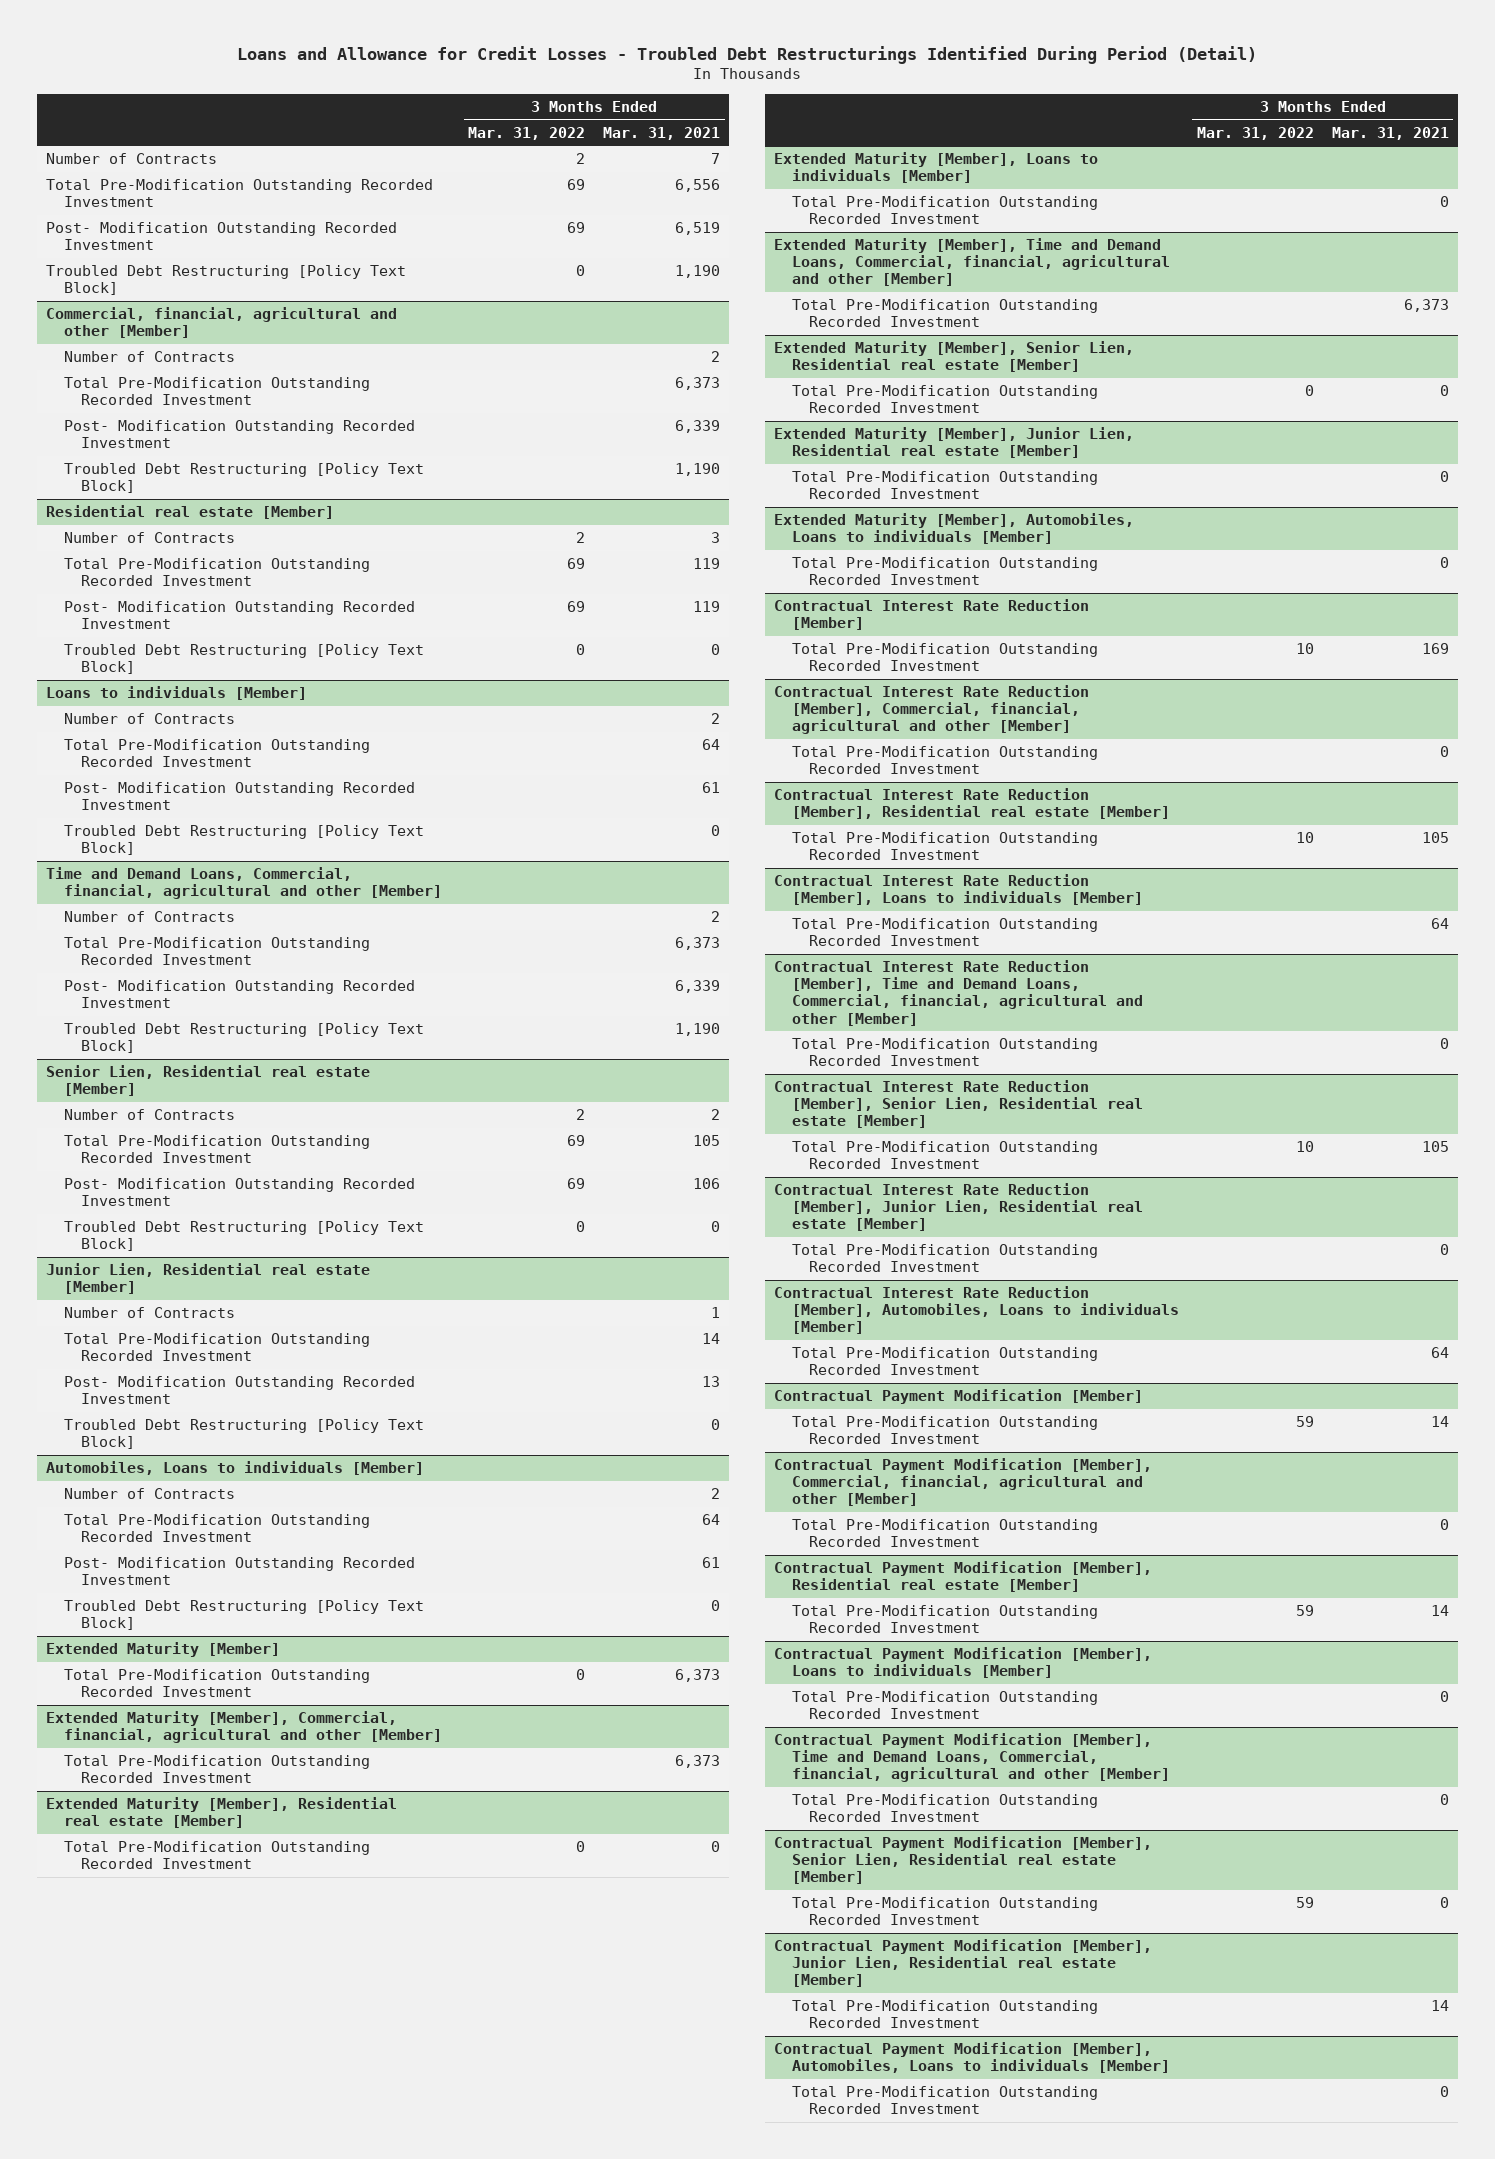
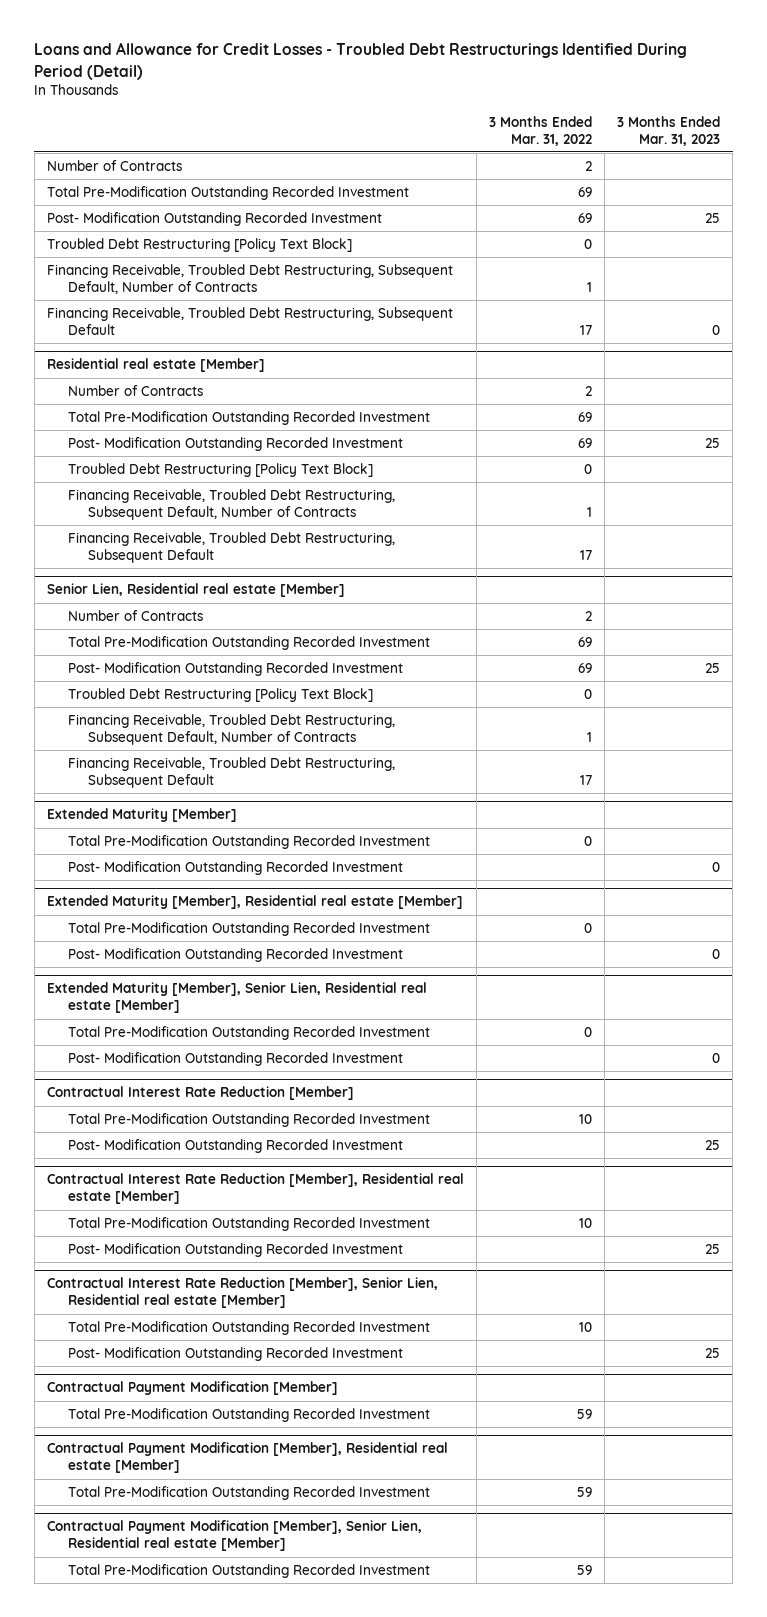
- | 3 Months Ended Mar. 31, 2022 | 3 Months Ended Mar. 31, 2021
+ | 3 Months Ended Mar. 31, 2022 | 3 Months Ended Mar. 31, 2023
- Commercial, financial, agricultural and other [Member]
- Number of Contracts | | 2
- Total Pre-Modification Outstanding Recorded Investment | | 6,373
- Post- Modification Outstanding Recorded Investment | | 6,339
- Troubled Debt Restructuring [Policy Text Block] | | 1,190
+ Financing Receivable, Troubled Debt Restructuring, Subsequent Default, Number of Contracts | 1 |
+ Financing Receivable, Troubled Debt Restructuring, Subsequent Default | 17 | 0
- Loans to individuals [Member]
- Number of Contracts | | 2
- Total Pre-Modification Outstanding Recorded Investment | | 64
- Post- Modification Outstanding Recorded Investment | | 61
- Troubled Debt Restructuring [Policy Text Block] | | 0
- Time and Demand Loans, Commercial, financial, agricultural and other [Member]
- Number of Contracts | | 2
- Total Pre-Modification Outstanding Recorded Investment | | 6,373
- Post- Modification Outstanding Recorded Investment | | 6,339
- Troubled Debt Restructuring [Policy Text Block] | | 1,190
@ Residential real estate [Member]
+ Financing Receivable, Troubled Debt Restructuring, Subsequent Default, Number of Contracts | 1 |
+ Financing Receivable, Troubled Debt Restructuring, Subsequent Default | 17 |
- Junior Lien, Residential real estate [Member]
- Number of Contracts | | 1
- Total Pre-Modification Outstanding Recorded Investment | | 14
- Post- Modification Outstanding Recorded Investment | | 13
- Troubled Debt Restructuring [Policy Text Block] | | 0
- Automobiles, Loans to individuals [Member]
- Number of Contracts | | 2
- Total Pre-Modification Outstanding Recorded Investment | | 64
- Post- Modification Outstanding Recorded Investment | | 61
- Troubled Debt Restructuring [Policy Text Block] | | 0
@ Senior Lien, Residential real estate [Member]
+ Financing Receivable, Troubled Debt Restructuring, Subsequent Default, Number of Contracts | 1 |
+ Financing Receivable, Troubled Debt Restructuring, Subsequent Default | 17 |
- Extended Maturity [Member], Commercial, financial, agricultural and other [Member]
- Total Pre-Modification Outstanding Recorded Investment | | 6,373
@ Extended Maturity [Member]
+ Post- Modification Outstanding Recorded Investment | | 0
- Extended Maturity [Member], Loans to individuals [Member]
- Total Pre-Modification Outstanding Recorded Investment | | 0
- Extended Maturity [Member], Time and Demand Loans, Commercial, financial, agricultural and other [Member]
- Total Pre-Modification Outstanding Recorded Investment | | 6,373
@ Extended Maturity [Member], Residential real estate [Member]
+ Post- Modification Outstanding Recorded Investment | | 0
- Extended Maturity [Member], Junior Lien, Residential real estate [Member]
- Total Pre-Modification Outstanding Recorded Investment | | 0
- Extended Maturity [Member], Automobiles, Loans to individuals [Member]
- Total Pre-Modification Outstanding Recorded Investment | | 0
@ Extended Maturity [Member], Senior Lien, Residential real estate [Member]
+ Post- Modification Outstanding Recorded Investment | | 0
- Contractual Interest Rate Reduction [Member], Commercial, financial, agricultural and other [Member]
- Total Pre-Modification Outstanding Recorded Investment | | 0
@ Contractual Interest Rate Reduction [Member]
+ Post- Modification Outstanding Recorded Investment | | 25
- Contractual Interest Rate Reduction [Member], Loans to individuals [Member]
- Total Pre-Modification Outstanding Recorded Investment | | 64
- Contractual Interest Rate Reduction [Member], Time and Demand Loans, Commercial, financial, agricultural and other [Member]
- Total Pre-Modification Outstanding Recorded Investment | | 0
@ Contractual Interest Rate Reduction [Member], Residential real estate [Member]
+ Post- Modification Outstanding Recorded Investment | | 25
- Contractual Interest Rate Reduction [Member], Junior Lien, Residential real estate [Member]
- Total Pre-Modification Outstanding Recorded Investment | | 0
- Contractual Interest Rate Reduction [Member], Automobiles, Loans to individuals [Member]
- Total Pre-Modification Outstanding Recorded Investment | | 64
@ Contractual Interest Rate Reduction [Member], Senior Lien, Residential real estate [Member]
+ Post- Modification Outstanding Recorded Investment | | 25
- Contractual Payment Modification [Member], Commercial, financial, agricultural and other [Member]
- Total Pre-Modification Outstanding Recorded Investment | | 0
- Contractual Payment Modification [Member], Loans to individuals [Member]
- Total Pre-Modification Outstanding Recorded Investment | | 0
- Contractual Payment Modification [Member], Time and Demand Loans, Commercial, financial, agricultural and other [Member]
- Total Pre-Modification Outstanding Recorded Investment | | 0
- Contractual Payment Modification [Member], Junior Lien, Residential real estate [Member]
- Total Pre-Modification Outstanding Recorded Investment | | 14
- Contractual Payment Modification [Member], Automobiles, Loans to individuals [Member]
- Total Pre-Modification Outstanding Recorded Investment | | 0

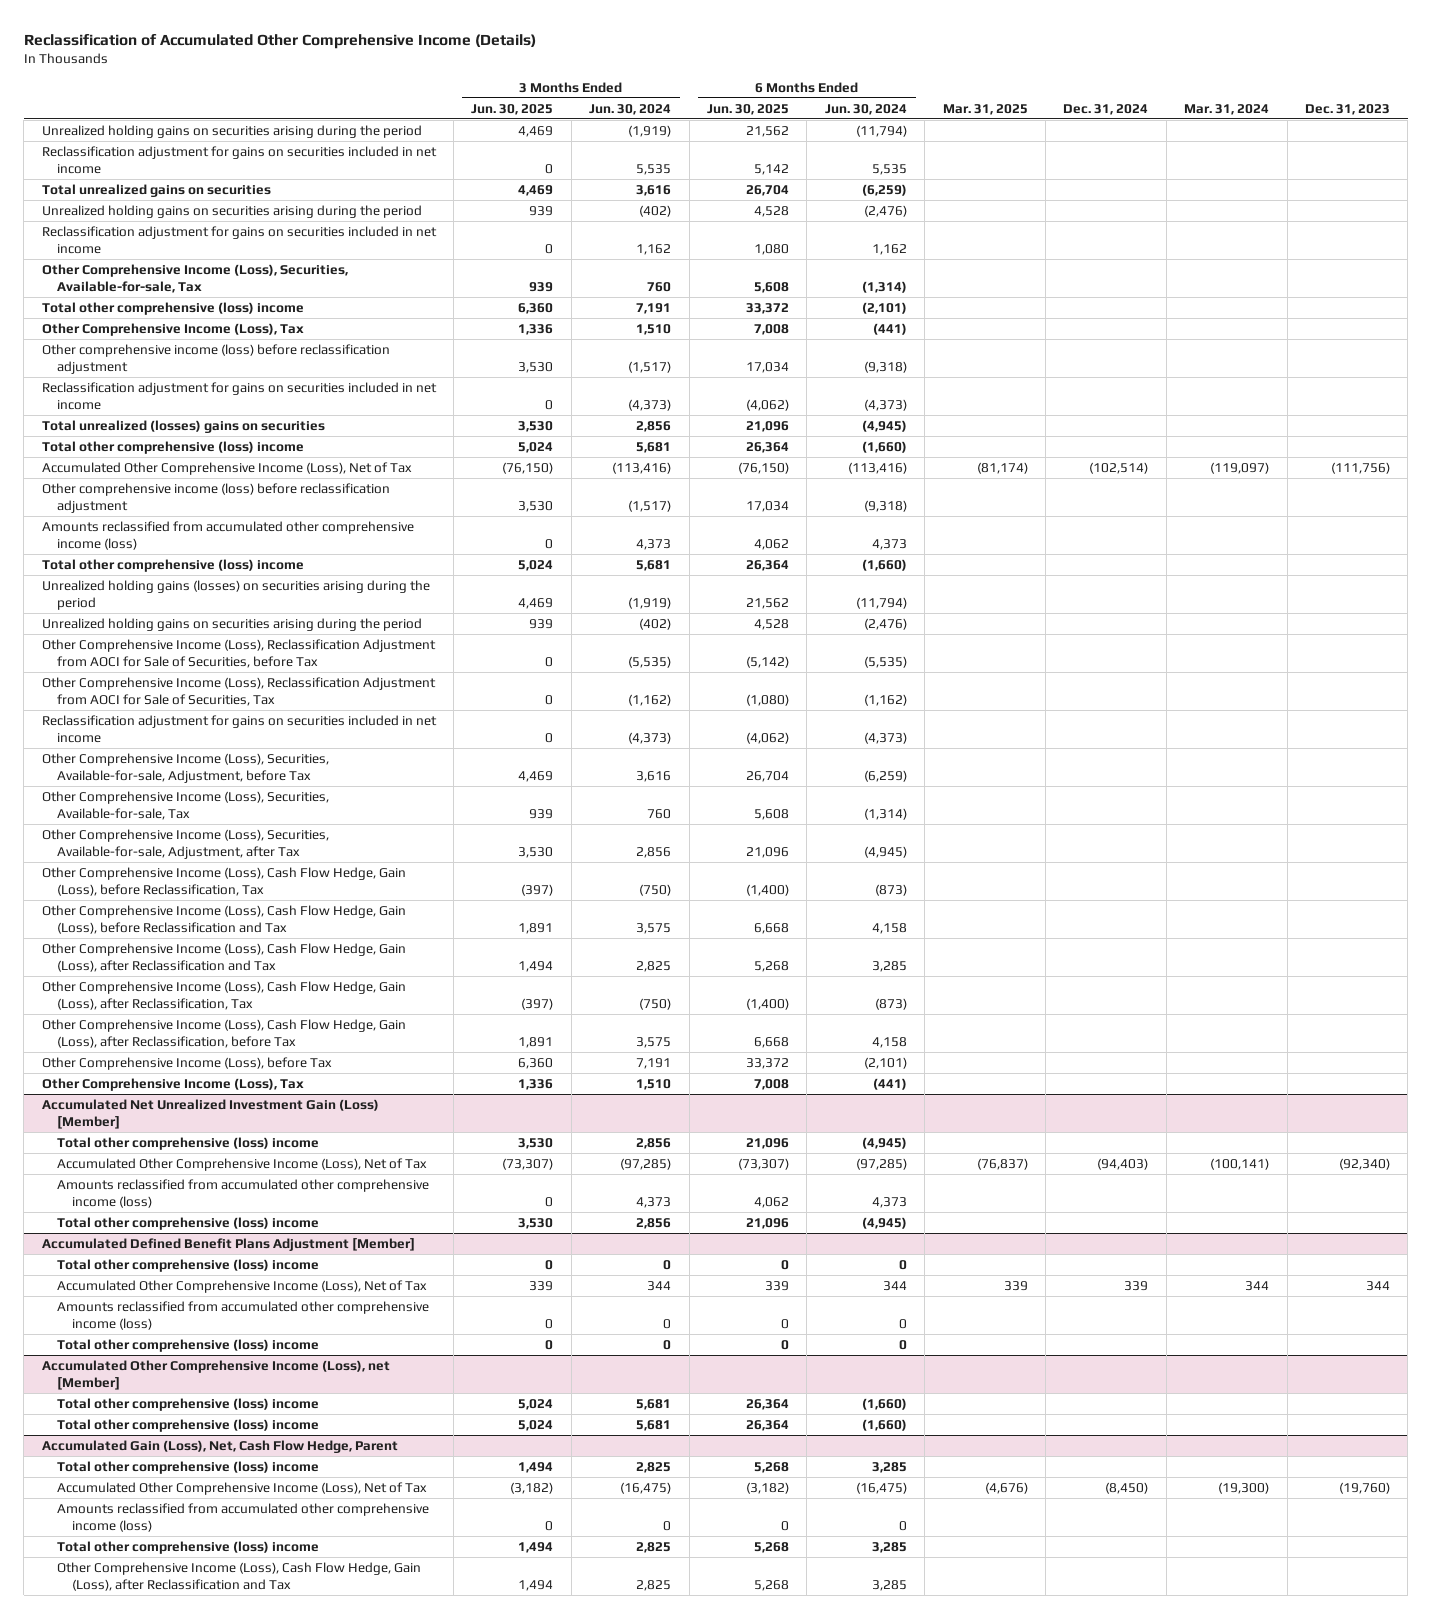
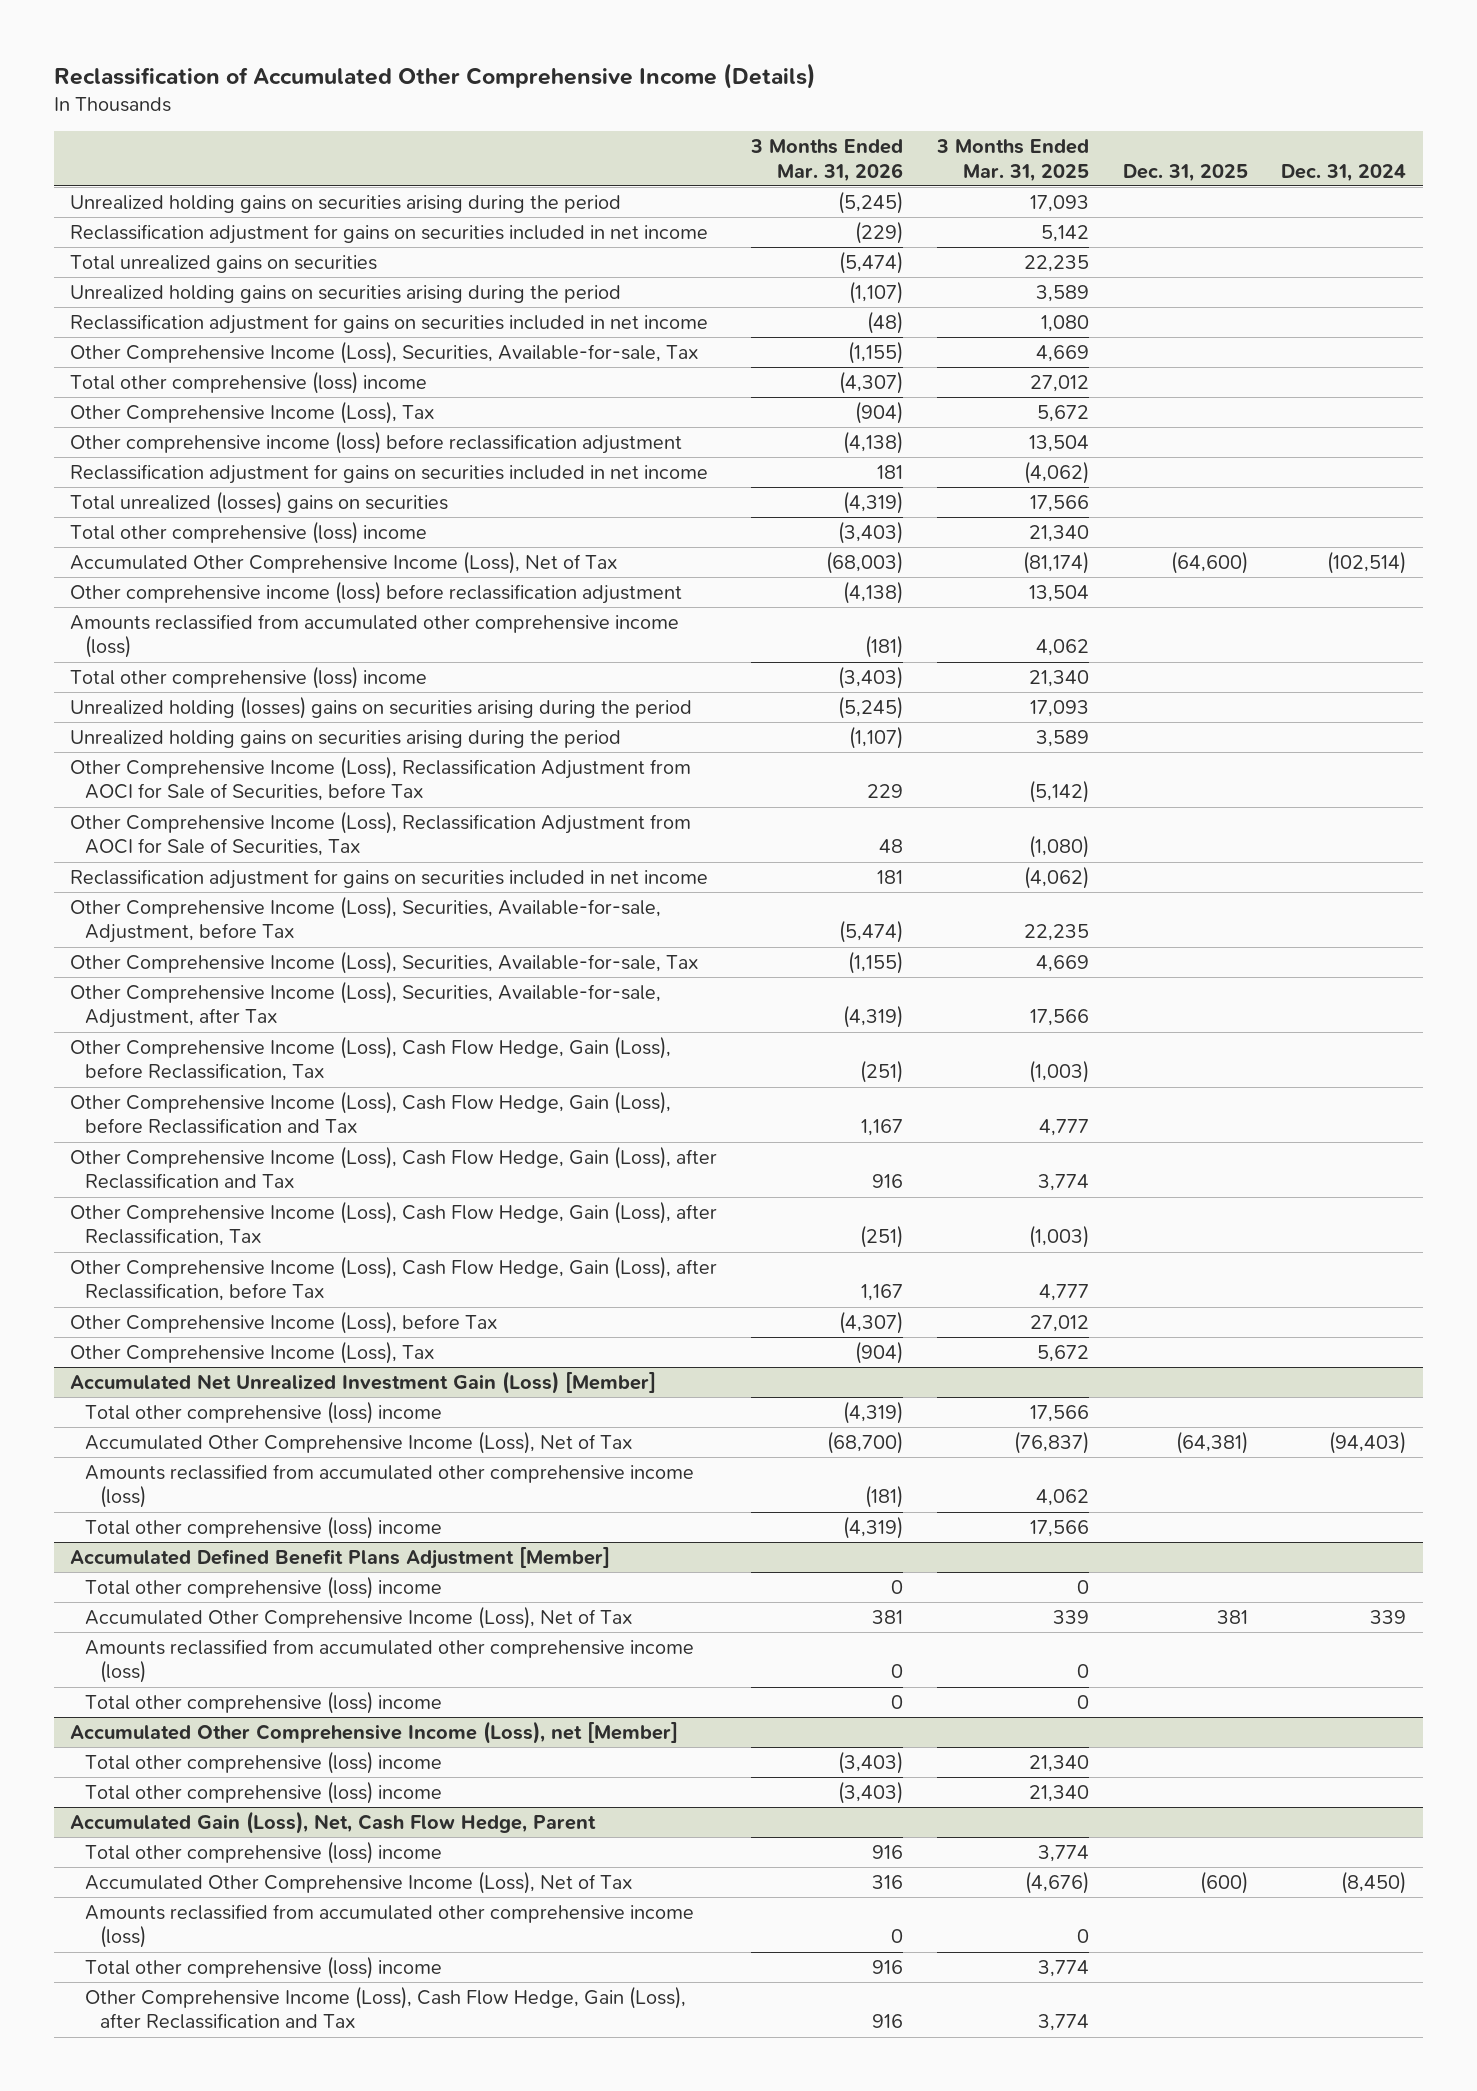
- | 3 Months Ended Jun. 30, 2025 | 3 Months Ended Jun. 30, 2024 | 6 Months Ended Jun. 30, 2025 | 6 Months Ended Jun. 30, 2024 | Mar. 31, 2025 | Dec. 31, 2024 | Mar. 31, 2024 | Dec. 31, 2023
+ | 3 Months Ended Mar. 31, 2026 | 3 Months Ended Mar. 31, 2025 | Dec. 31, 2025 | Dec. 31, 2024
- Unrealized holding gains (losses) on securities arising during the period | 4,469 | (1,919) | 21,562 | (11,794) | | | |
+ Unrealized holding (losses) gains on securities arising during the period | (5,245) | 17,093 | |

